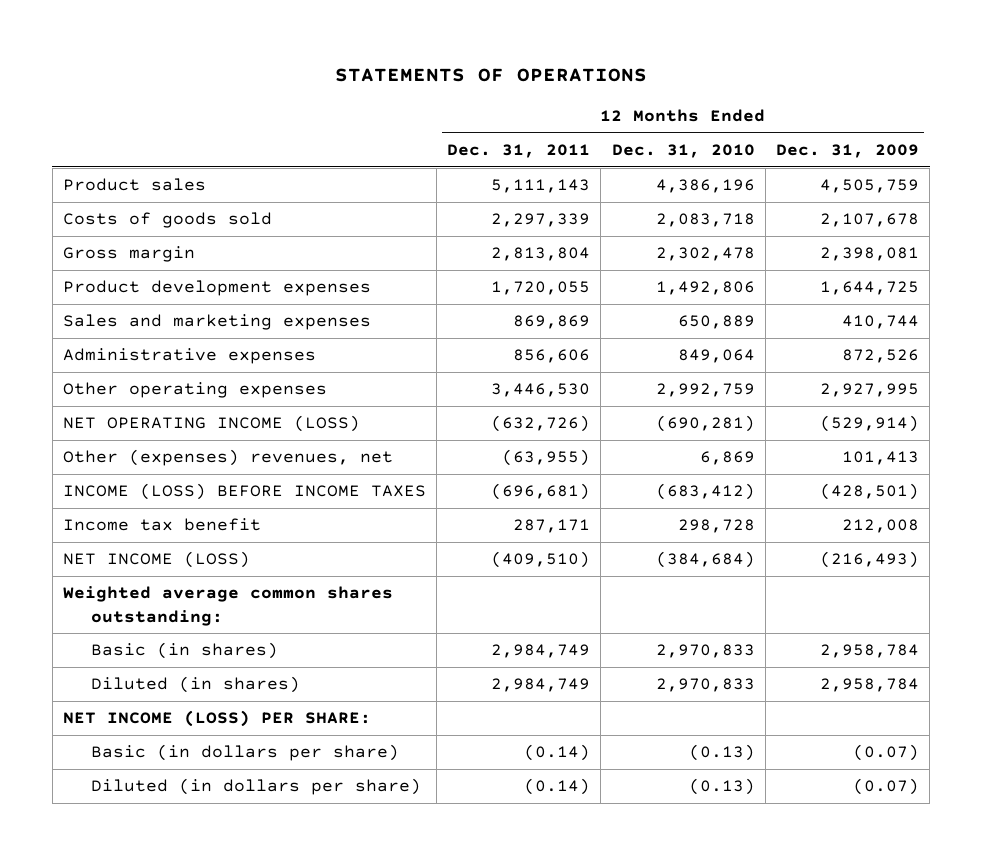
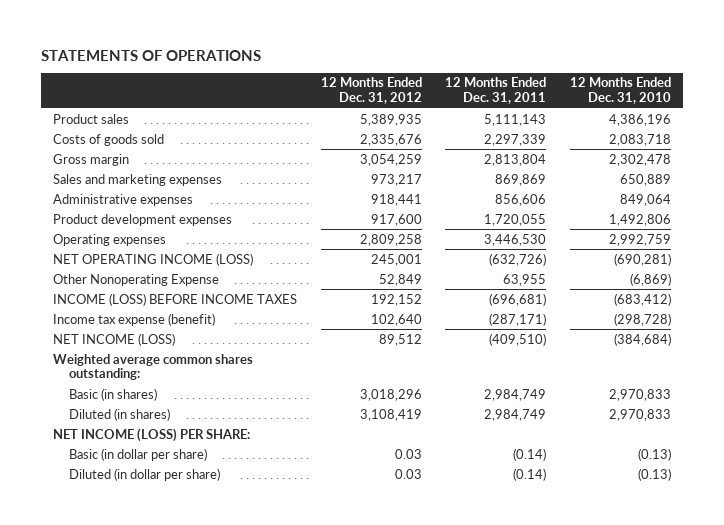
- | 12 Months Ended Dec. 31, 2011 | 12 Months Ended Dec. 31, 2010 | 12 Months Ended Dec. 31, 2009
+ | 12 Months Ended Dec. 31, 2012 | 12 Months Ended Dec. 31, 2011 | 12 Months Ended Dec. 31, 2010
- Other operating expenses | 3,446,530 | 2,992,759 | 2,927,995
moved down: Product development expenses | 917,600 | 1,720,055 | 1,492,806
+ Operating expenses | 2,809,258 | 3,446,530 | 2,992,759
- Other (expenses) revenues, net | (63,955) | 6,869 | 101,413
+ Other Nonoperating Expense | 52,849 | 63,955 | (6,869)
- Income tax benefit | 287,171 | 298,728 | 212,008
+ Income tax expense (benefit) | 102,640 | (287,171) | (298,728)
- Basic (in dollars per share) | (0.14) | (0.13) | (0.07)
- Diluted (in dollars per share) | (0.14) | (0.13) | (0.07)
+ Basic (in dollar per share) | 0.03 | (0.14) | (0.13)
+ Diluted (in dollar per share) | 0.03 | (0.14) | (0.13)

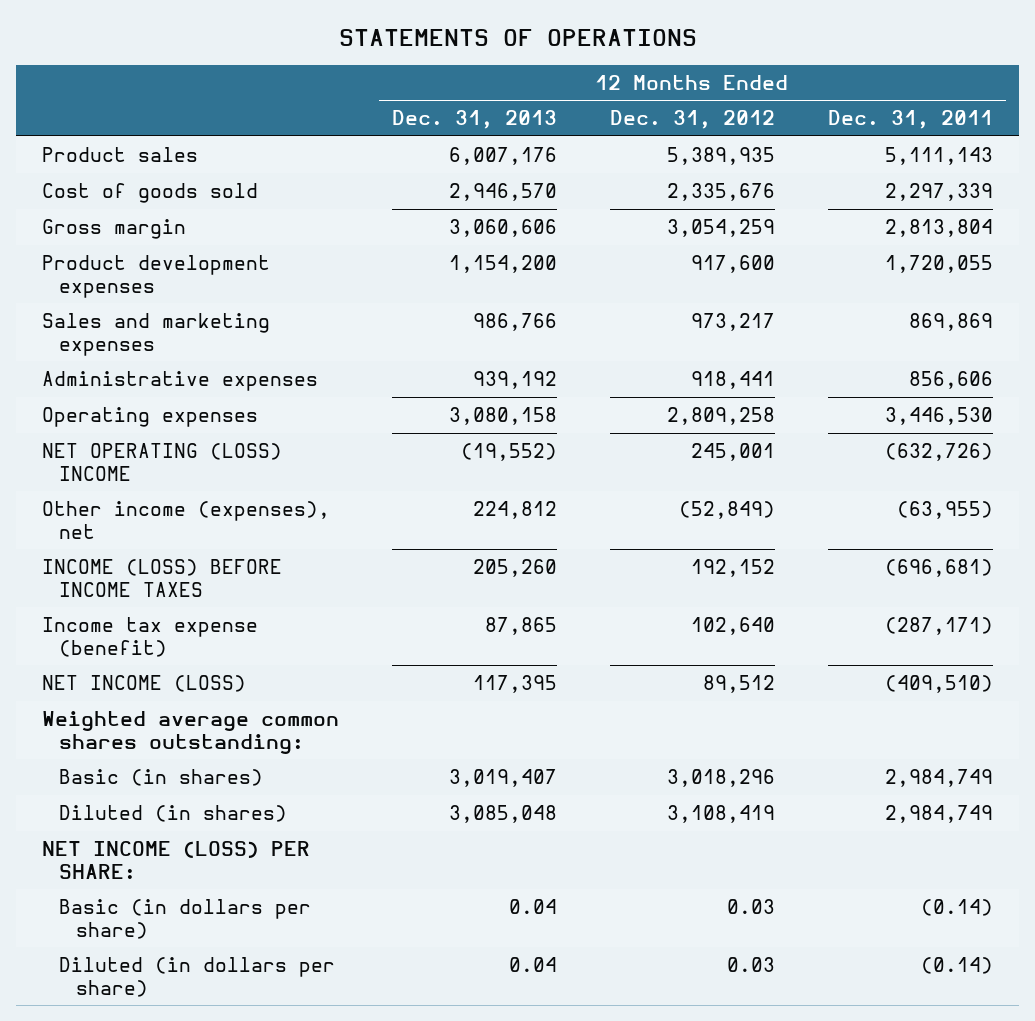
- | 12 Months Ended Dec. 31, 2012 | 12 Months Ended Dec. 31, 2011 | 12 Months Ended Dec. 31, 2010
+ | 12 Months Ended Dec. 31, 2013 | 12 Months Ended Dec. 31, 2012 | 12 Months Ended Dec. 31, 2011
- Costs of goods sold | 2,335,676 | 2,297,339 | 2,083,718
+ Cost of goods sold | 2,946,570 | 2,335,676 | 2,297,339
moved up: Product development expenses | 1,154,200 | 917,600 | 1,720,055
- NET OPERATING INCOME (LOSS) | 245,001 | (632,726) | (690,281)
- Other Nonoperating Expense | 52,849 | 63,955 | (6,869)
+ NET OPERATING (LOSS) INCOME | (19,552) | 245,001 | (632,726)
+ Other income (expenses), net | 224,812 | (52,849) | (63,955)
- Basic (in dollar per share) | 0.03 | (0.14) | (0.13)
- Diluted (in dollar per share) | 0.03 | (0.14) | (0.13)
+ Basic (in dollars per share) | 0.04 | 0.03 | (0.14)
+ Diluted (in dollars per share) | 0.04 | 0.03 | (0.14)

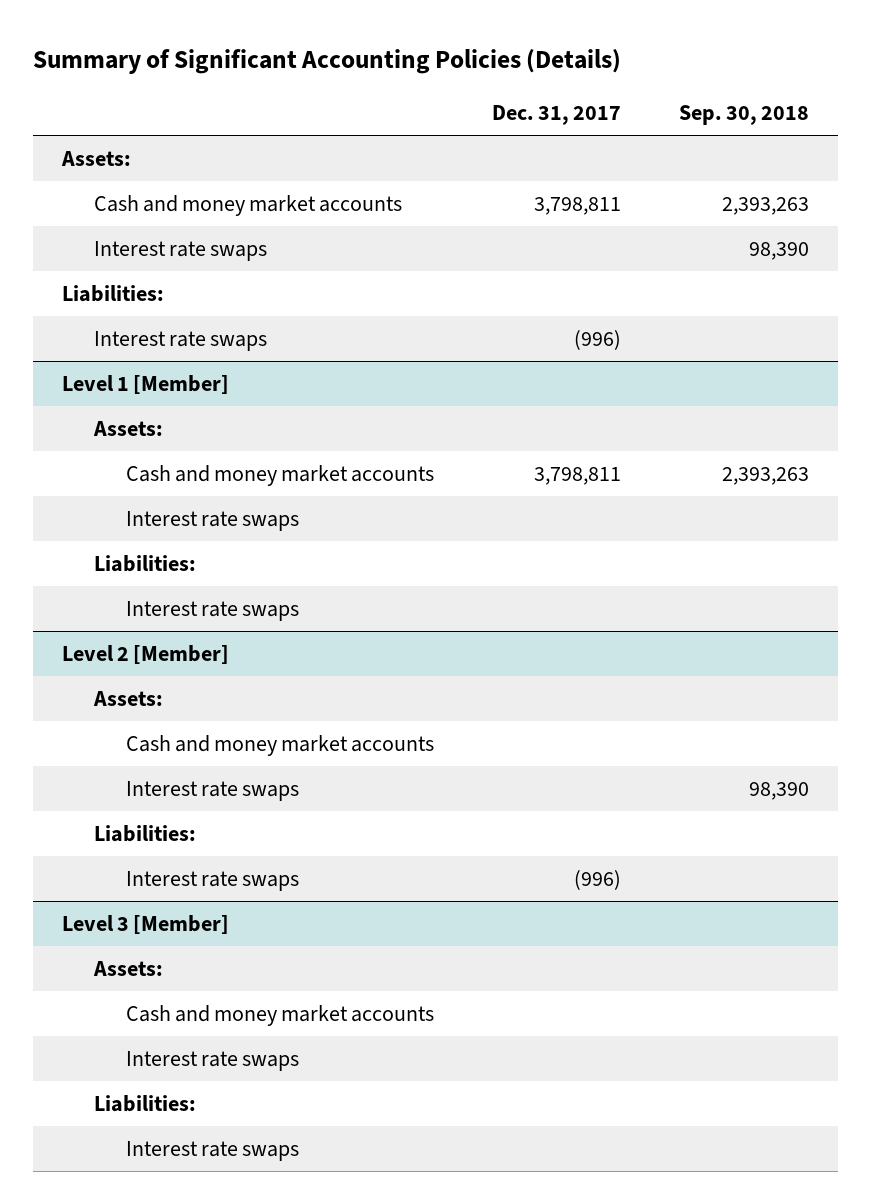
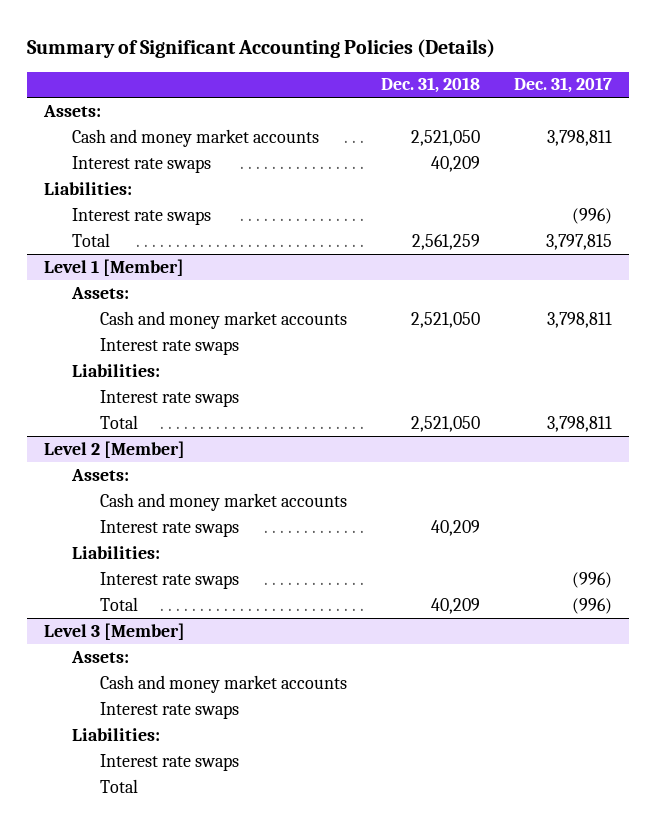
- | Dec. 31, 2017 | Sep. 30, 2018
+ | Dec. 31, 2018 | Dec. 31, 2017
+ Total | 2,561,259 | 3,797,815
@ Level 1 [Member]
+ Total | 2,521,050 | 3,798,811
@ Level 2 [Member]
+ Total | 40,209 | (996)
@ Level 3 [Member]
+ Total

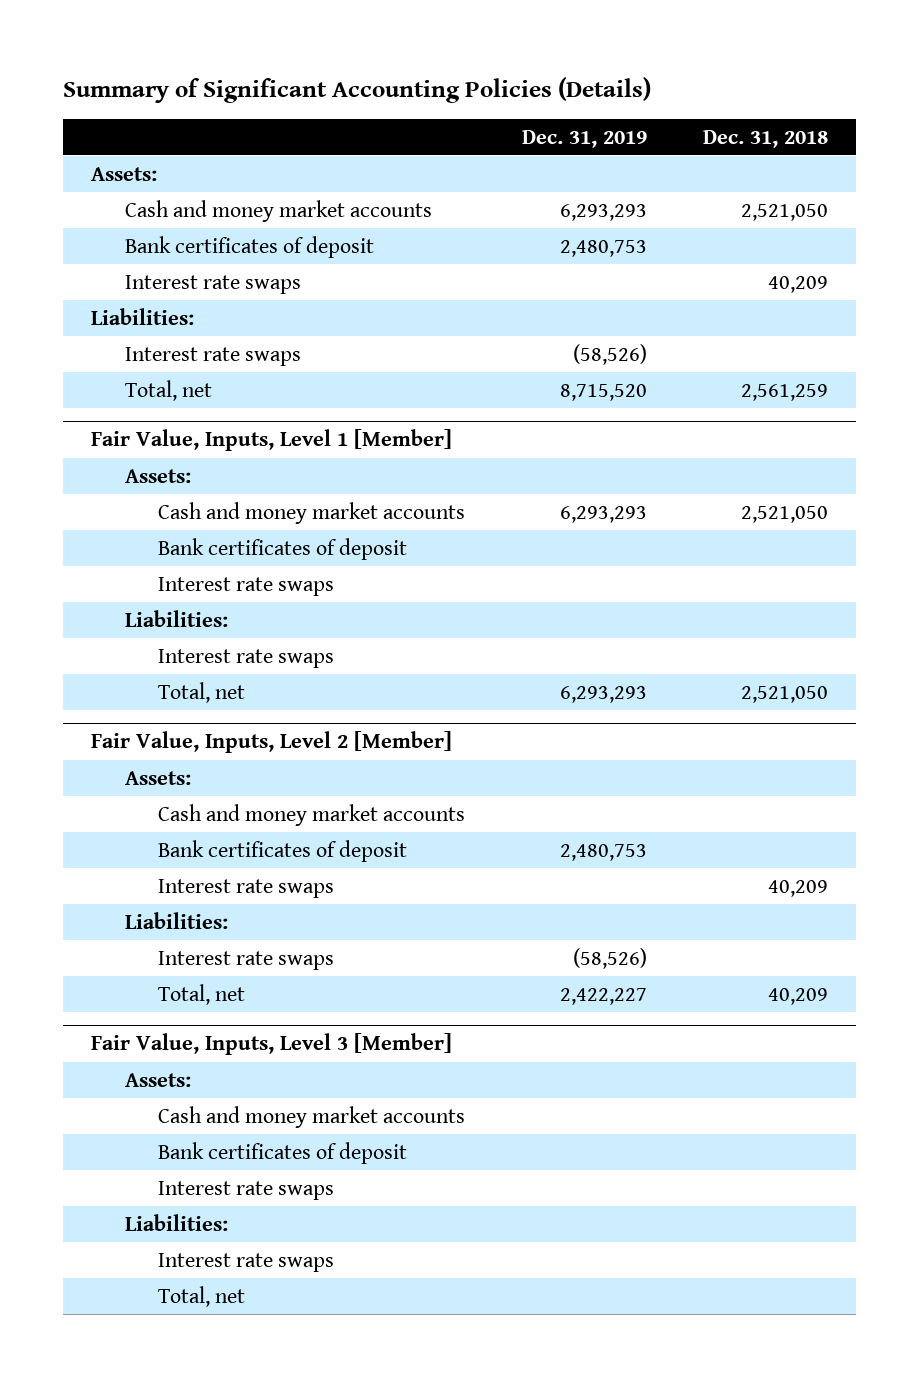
- | Dec. 31, 2018 | Dec. 31, 2017
+ | Dec. 31, 2019 | Dec. 31, 2018
+ Bank certificates of deposit | 2,480,753 |
- Total | 2,561,259 | 3,797,815
- Level 1 [Member]
+ Total, net | 8,715,520 | 2,561,259
+ Fair Value, Inputs, Level 1 [Member]
+ Bank certificates of deposit
- Total | 2,521,050 | 3,798,811
- Level 2 [Member]
+ Total, net | 6,293,293 | 2,521,050
+ Fair Value, Inputs, Level 2 [Member]
+ Bank certificates of deposit | 2,480,753 |
- Total | 40,209 | (996)
- Level 3 [Member]
+ Total, net | 2,422,227 | 40,209
+ Fair Value, Inputs, Level 3 [Member]
+ Bank certificates of deposit
- Total
+ Total, net

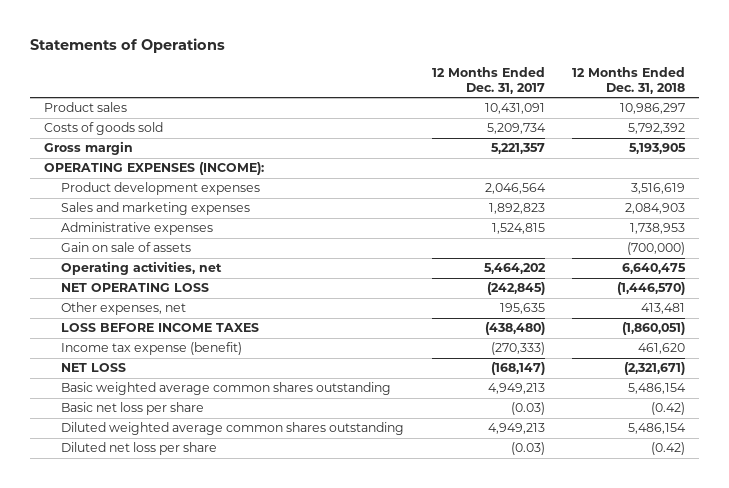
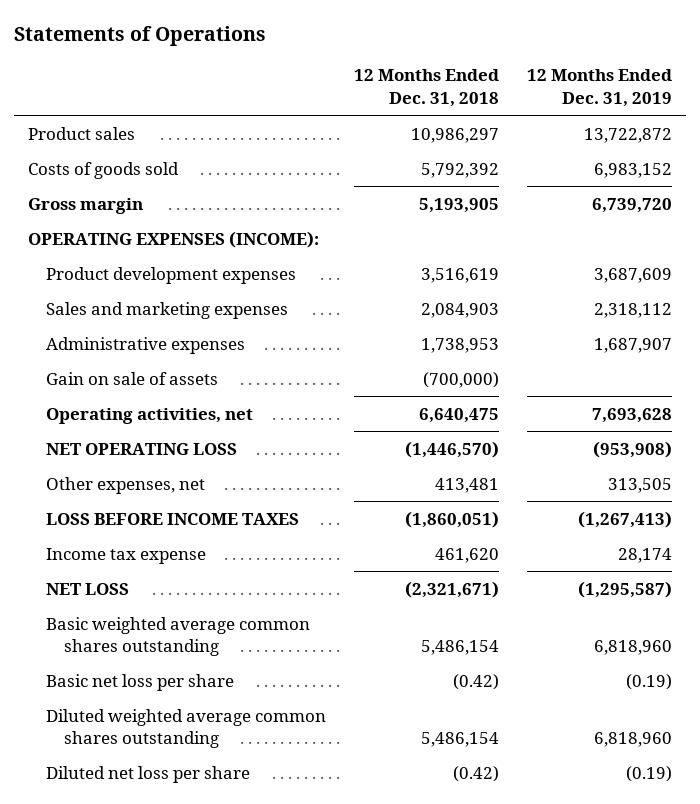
- | 12 Months Ended Dec. 31, 2017 | 12 Months Ended Dec. 31, 2018
+ | 12 Months Ended Dec. 31, 2018 | 12 Months Ended Dec. 31, 2019
- Income tax expense (benefit) | (270,333) | 461,620
+ Income tax expense | 461,620 | 28,174

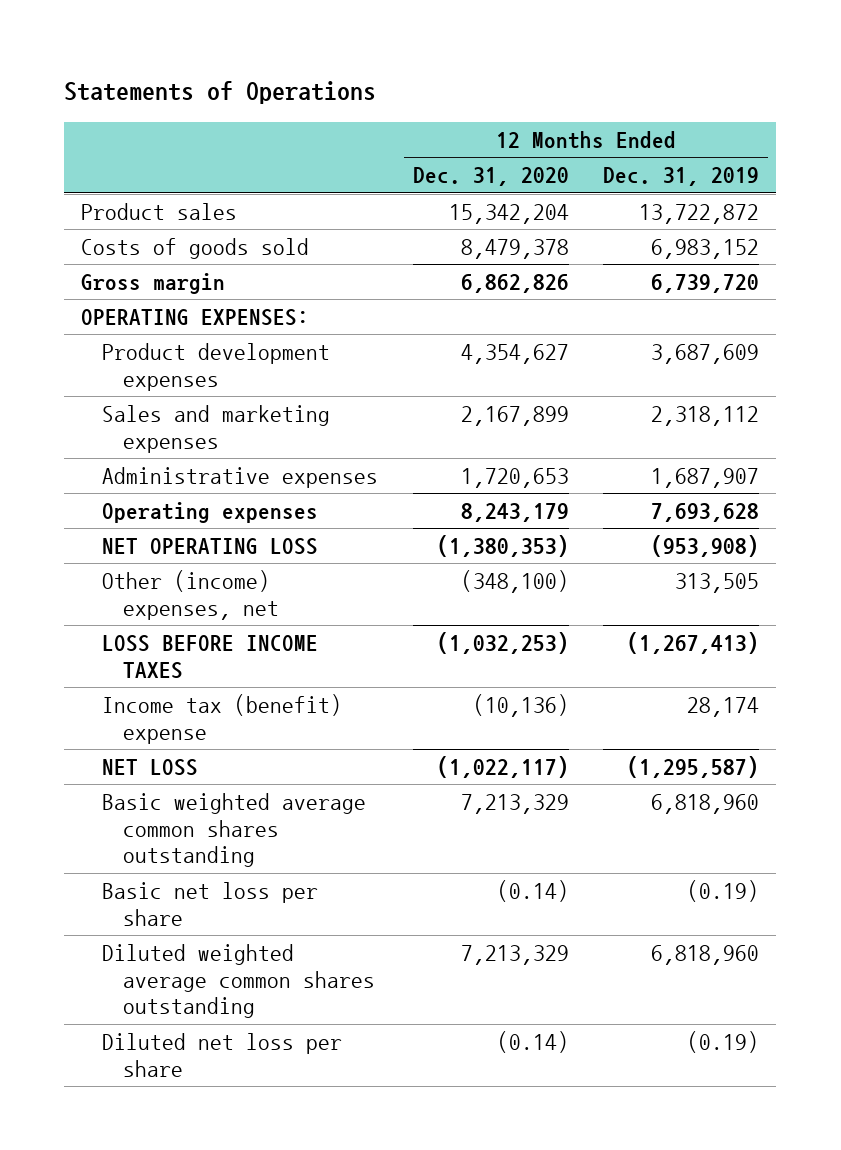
- | 12 Months Ended Dec. 31, 2018 | 12 Months Ended Dec. 31, 2019
+ | 12 Months Ended Dec. 31, 2020 | 12 Months Ended Dec. 31, 2019
- OPERATING EXPENSES (INCOME):
+ OPERATING EXPENSES:
- Gain on sale of assets | (700,000) |
- Operating activities, net | 6,640,475 | 7,693,628
+ Operating expenses | 8,243,179 | 7,693,628
- Other expenses, net | 413,481 | 313,505
+ Other (income) expenses, net | (348,100) | 313,505
- Income tax expense | 461,620 | 28,174
+ Income tax (benefit) expense | (10,136) | 28,174

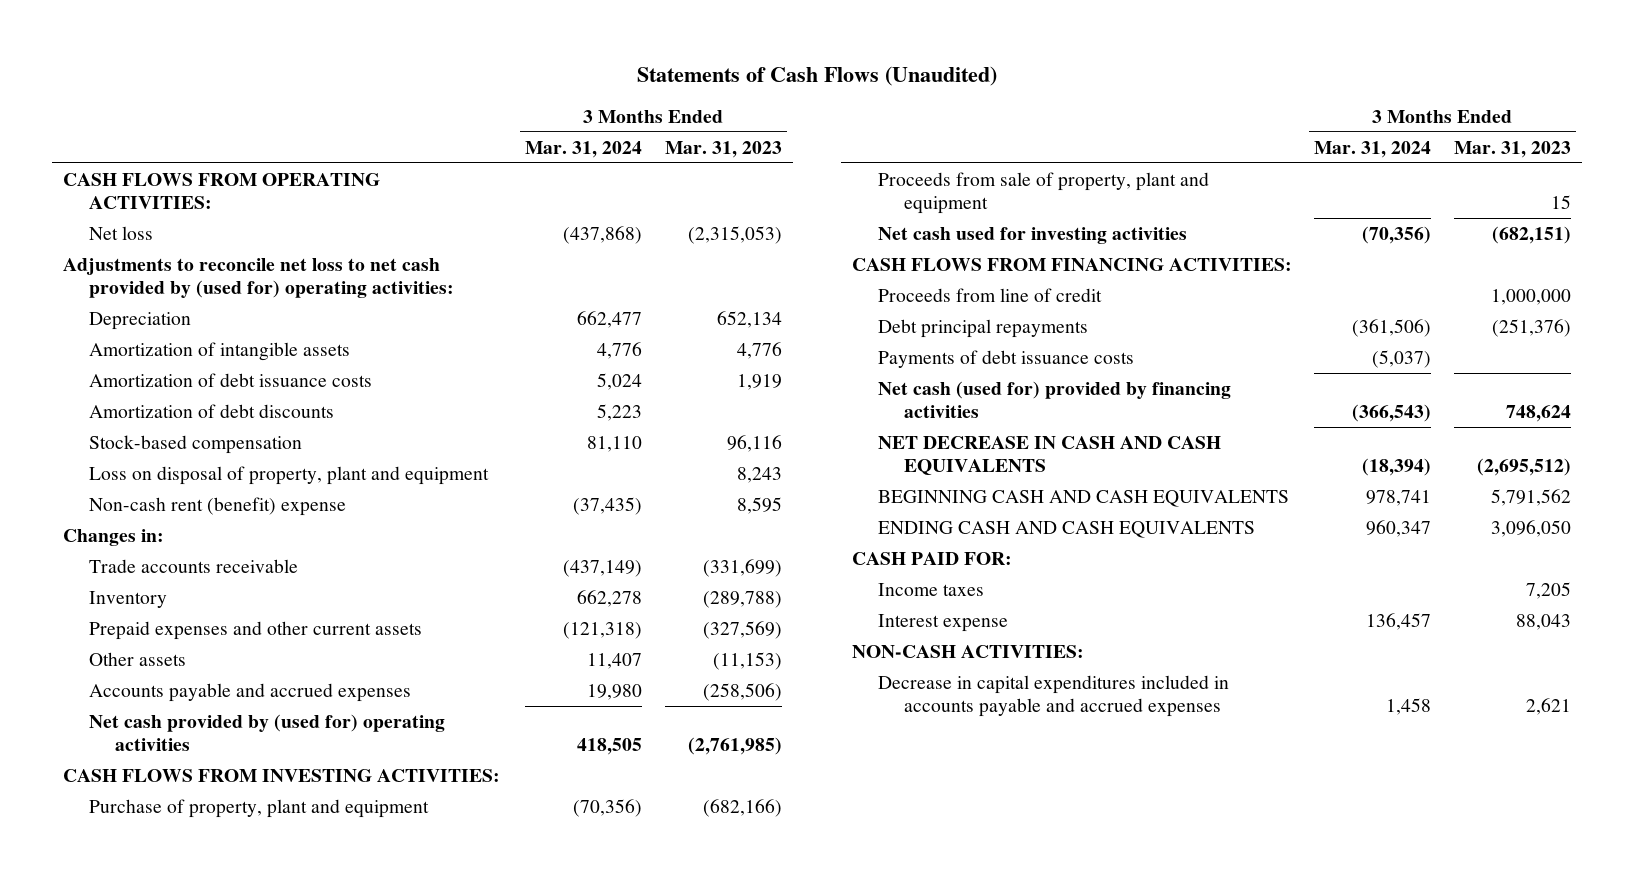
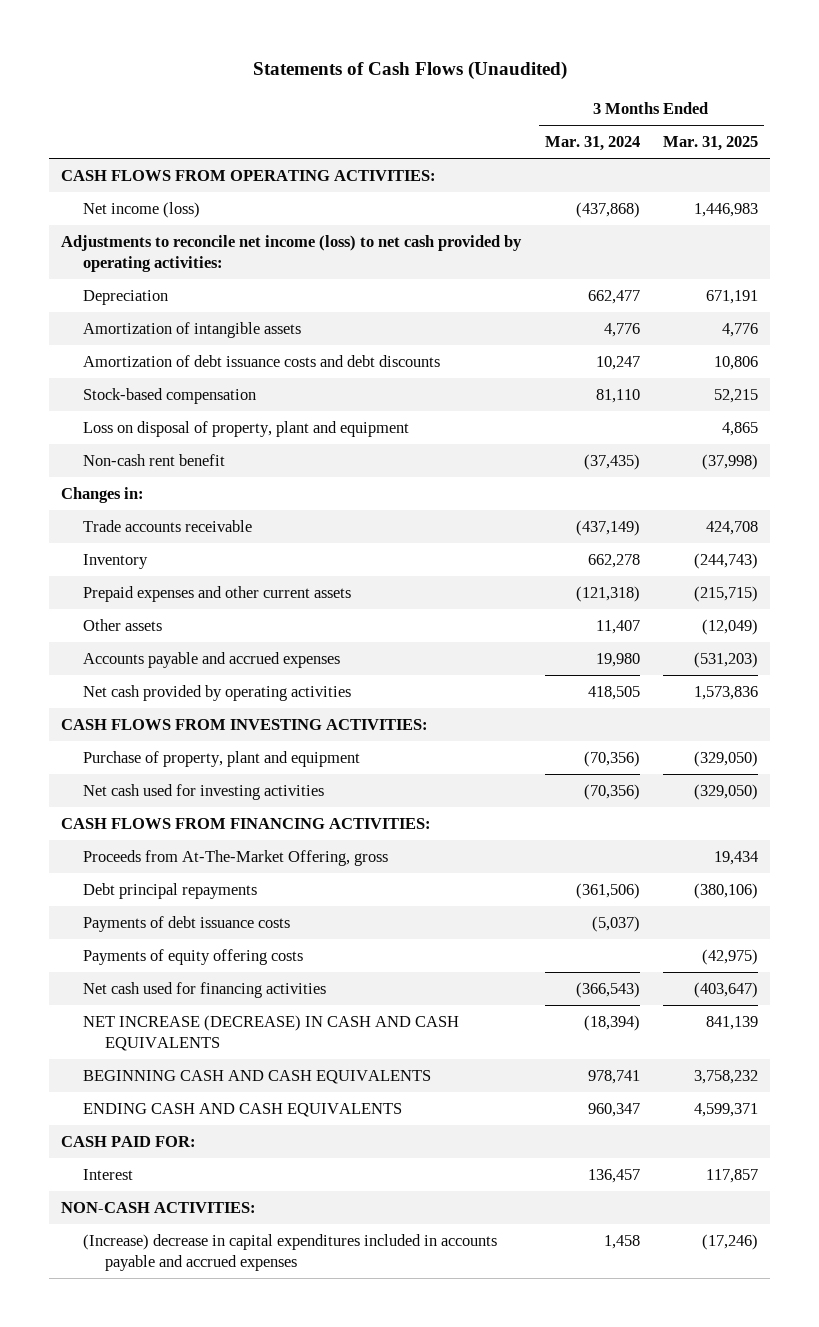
- | 3 Months Ended Mar. 31, 2024 | 3 Months Ended Mar. 31, 2023
+ | 3 Months Ended Mar. 31, 2024 | 3 Months Ended Mar. 31, 2025
- Net loss | (437,868) | (2,315,053)
- Adjustments to reconcile net loss to net cash provided by (used for) operating activities:
+ Net income (loss) | (437,868) | 1,446,983
+ Adjustments to reconcile net income (loss) to net cash provided by operating activities:
- Amortization of debt issuance costs | 5,024 | 1,919
- Amortization of debt discounts | 5,223 |
+ Amortization of debt issuance costs and debt discounts | 10,247 | 10,806
- Non-cash rent (benefit) expense | (37,435) | 8,595
+ Non-cash rent benefit | (37,435) | (37,998)
- Net cash provided by (used for) operating activities | 418,505 | (2,761,985)
+ Net cash provided by operating activities | 418,505 | 1,573,836
- Proceeds from sale of property, plant and equipment | | 15
- Proceeds from line of credit | | 1,000,000
+ Proceeds from At-The-Market Offering, gross | | 19,434
- Net cash (used for) provided by financing activities | (366,543) | 748,624
- NET DECREASE IN CASH AND CASH EQUIVALENTS | (18,394) | (2,695,512)
+ Payments of equity offering costs | | (42,975)
+ Net cash used for financing activities | (366,543) | (403,647)
+ NET INCREASE (DECREASE) IN CASH AND CASH EQUIVALENTS | (18,394) | 841,139
- Income taxes | | 7,205
- Interest expense | 136,457 | 88,043
+ Interest | 136,457 | 117,857
- Decrease in capital expenditures included in accounts payable and accrued expenses | 1,458 | 2,621
+ (Increase) decrease in capital expenditures included in accounts payable and accrued expenses | 1,458 | (17,246)

